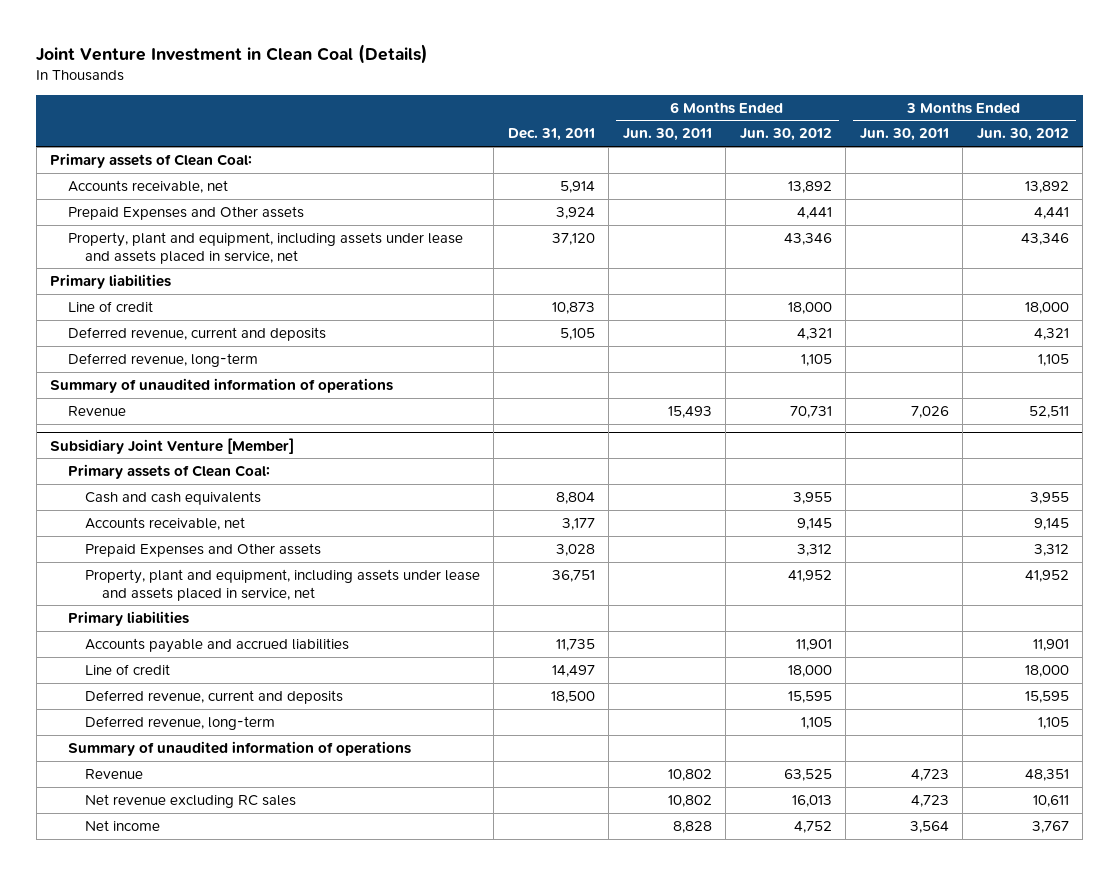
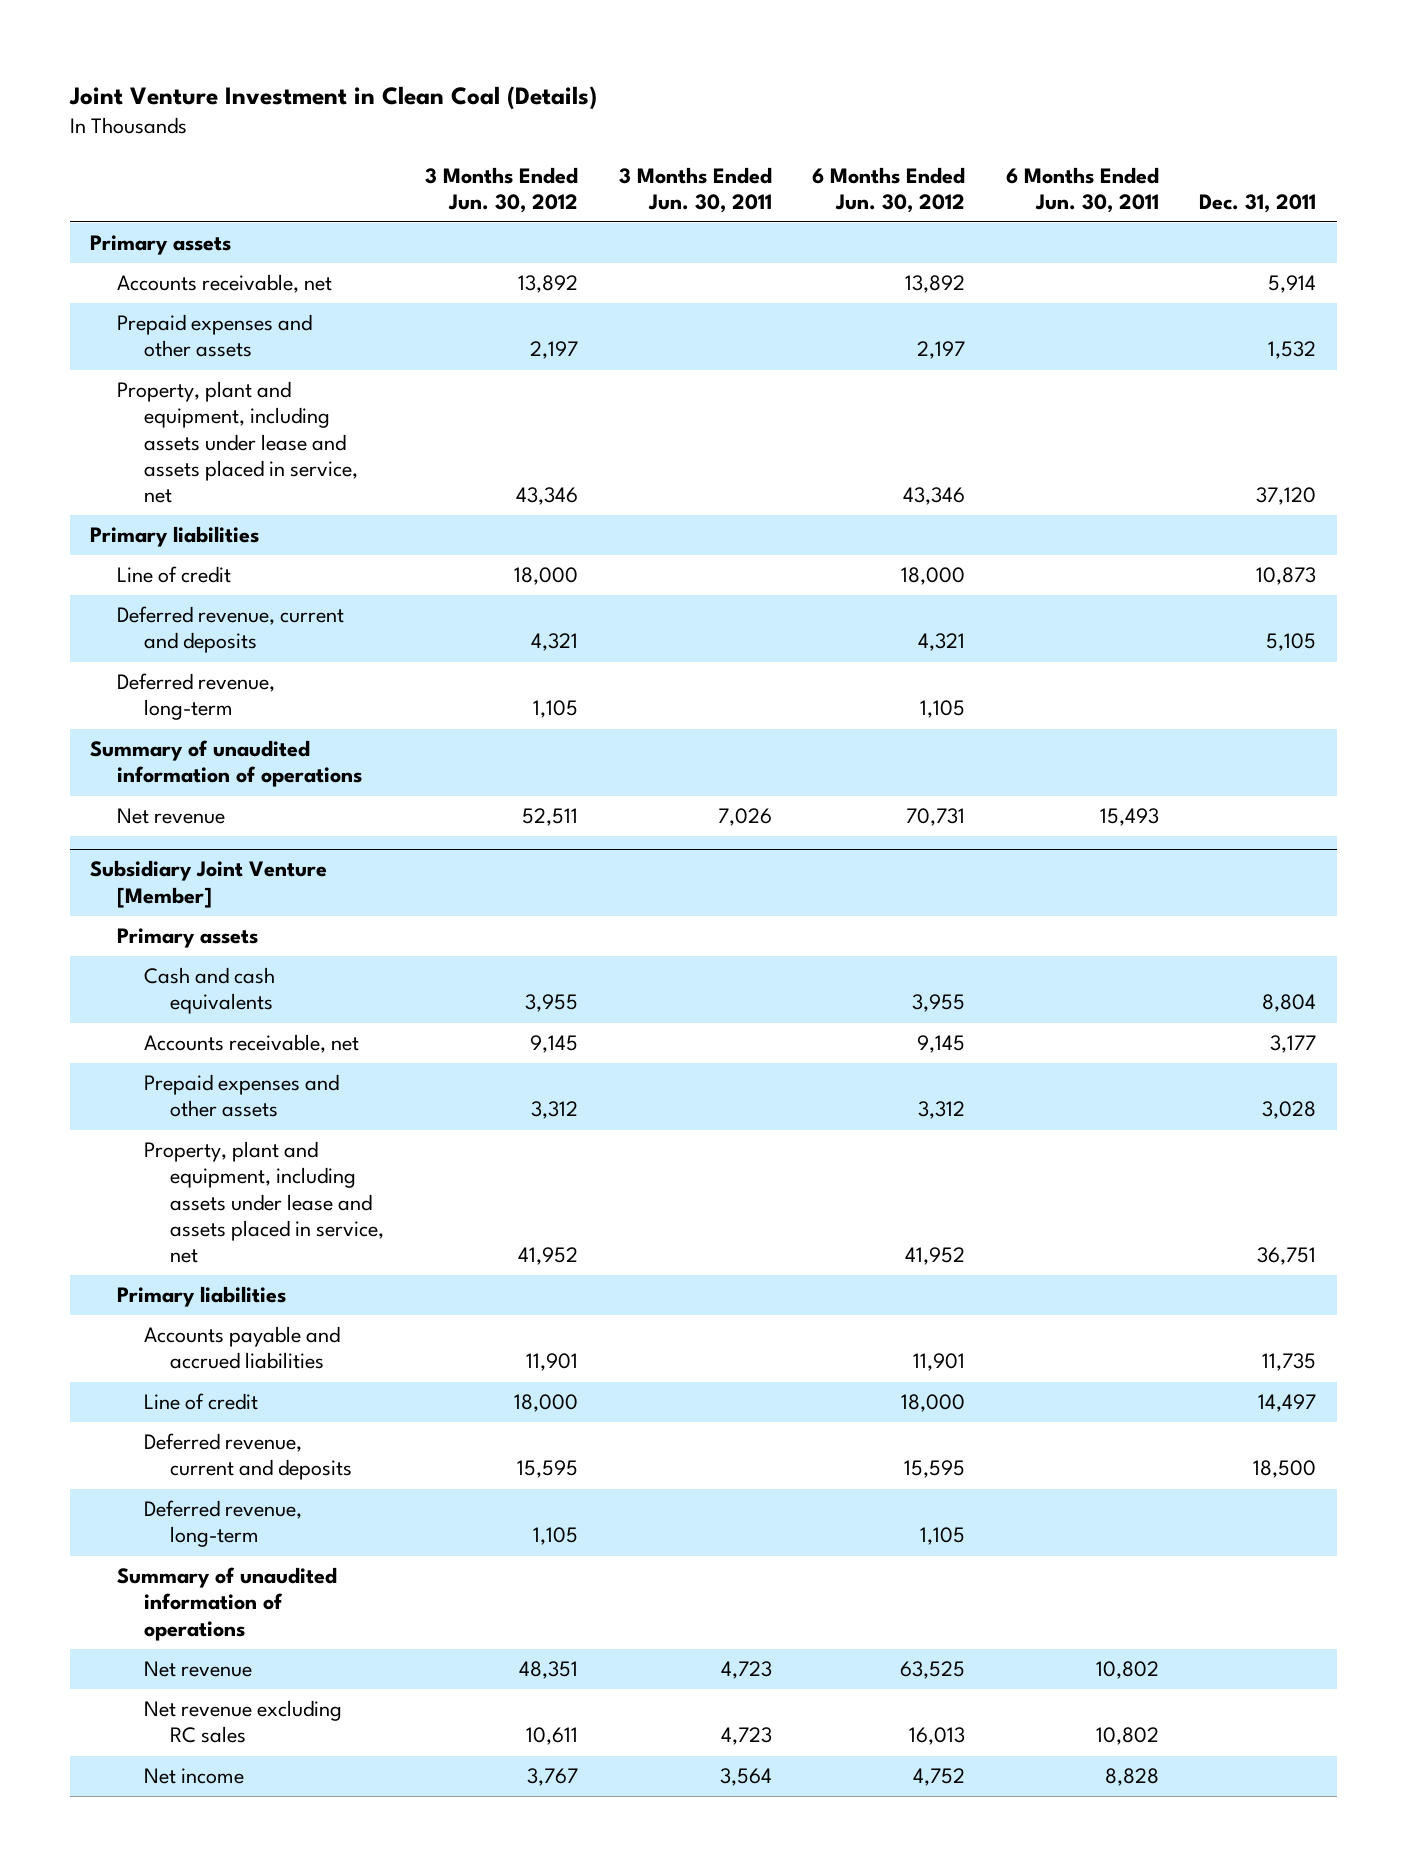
- | Dec. 31, 2011 | 6 Months Ended Jun. 30, 2011 | 6 Months Ended Jun. 30, 2012 | 3 Months Ended Jun. 30, 2011 | 3 Months Ended Jun. 30, 2012
+ | 3 Months Ended Jun. 30, 2012 | 3 Months Ended Jun. 30, 2011 | 6 Months Ended Jun. 30, 2012 | 6 Months Ended Jun. 30, 2011 | Dec. 31, 2011
- Primary assets of Clean Coal:
+ Primary assets
- Prepaid Expenses and Other assets | 3,924 | | 4,441 | | 4,441
+ Prepaid expenses and other assets | 2,197 | | 2,197 | | 1,532
- Revenue | | 15,493 | 70,731 | 7,026 | 52,511
+ Net revenue | 52,511 | 7,026 | 70,731 | 15,493 |
@ Subsidiary Joint Venture [Member]
- Primary assets of Clean Coal:
+ Primary assets
- Prepaid Expenses and Other assets | 3,028 | | 3,312 | | 3,312
+ Prepaid expenses and other assets | 3,312 | | 3,312 | | 3,028
- Revenue | | 10,802 | 63,525 | 4,723 | 48,351
+ Net revenue | 48,351 | 4,723 | 63,525 | 10,802 |

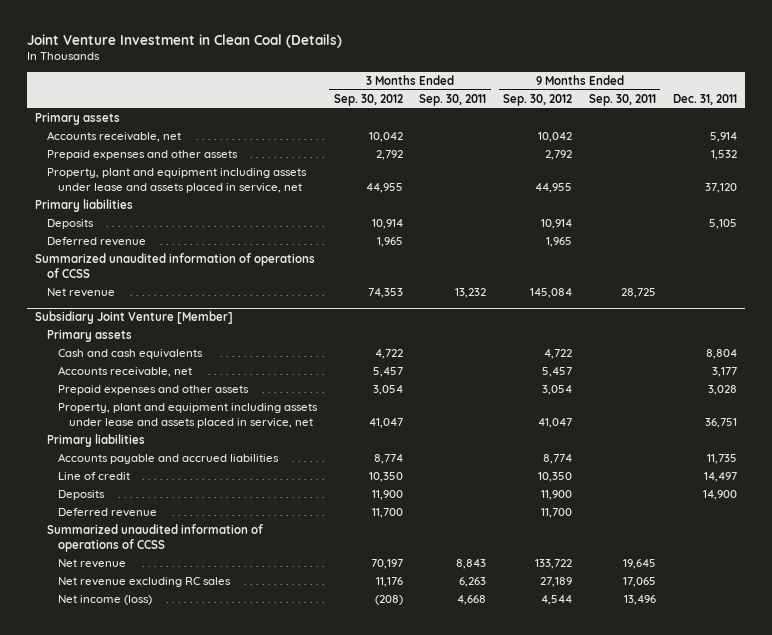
- | 3 Months Ended Jun. 30, 2012 | 3 Months Ended Jun. 30, 2011 | 6 Months Ended Jun. 30, 2012 | 6 Months Ended Jun. 30, 2011 | Dec. 31, 2011
+ | 3 Months Ended Sep. 30, 2012 | 3 Months Ended Sep. 30, 2011 | 9 Months Ended Sep. 30, 2012 | 9 Months Ended Sep. 30, 2011 | Dec. 31, 2011
- Property, plant and equipment, including assets under lease and assets placed in service, net | 43,346 | | 43,346 | | 37,120
+ Property, plant and equipment including assets under lease and assets placed in service, net | 44,955 | | 44,955 | | 37,120
- Line of credit | 18,000 | | 18,000 | | 10,873
- Deferred revenue, current and deposits | 4,321 | | 4,321 | | 5,105
- Deferred revenue, long-term | 1,105 | | 1,105 | |
- Summary of unaudited information of operations
+ Deposits | 10,914 | | 10,914 | | 5,105
+ Deferred revenue | 1,965 | | 1,965 | |
+ Summarized unaudited information of operations of CCSS
@ Subsidiary Joint Venture [Member]
- Property, plant and equipment, including assets under lease and assets placed in service, net | 41,952 | | 41,952 | | 36,751
+ Property, plant and equipment including assets under lease and assets placed in service, net | 41,047 | | 41,047 | | 36,751
- Deferred revenue, current and deposits | 15,595 | | 15,595 | | 18,500
- Deferred revenue, long-term | 1,105 | | 1,105 | |
- Summary of unaudited information of operations
+ Deposits | 11,900 | | 11,900 | | 14,900
+ Deferred revenue | 11,700 | | 11,700 | |
+ Summarized unaudited information of operations of CCSS
- Net income | 3,767 | 3,564 | 4,752 | 8,828 |
+ Net income (loss) | (208) | 4,668 | 4,544 | 13,496 |

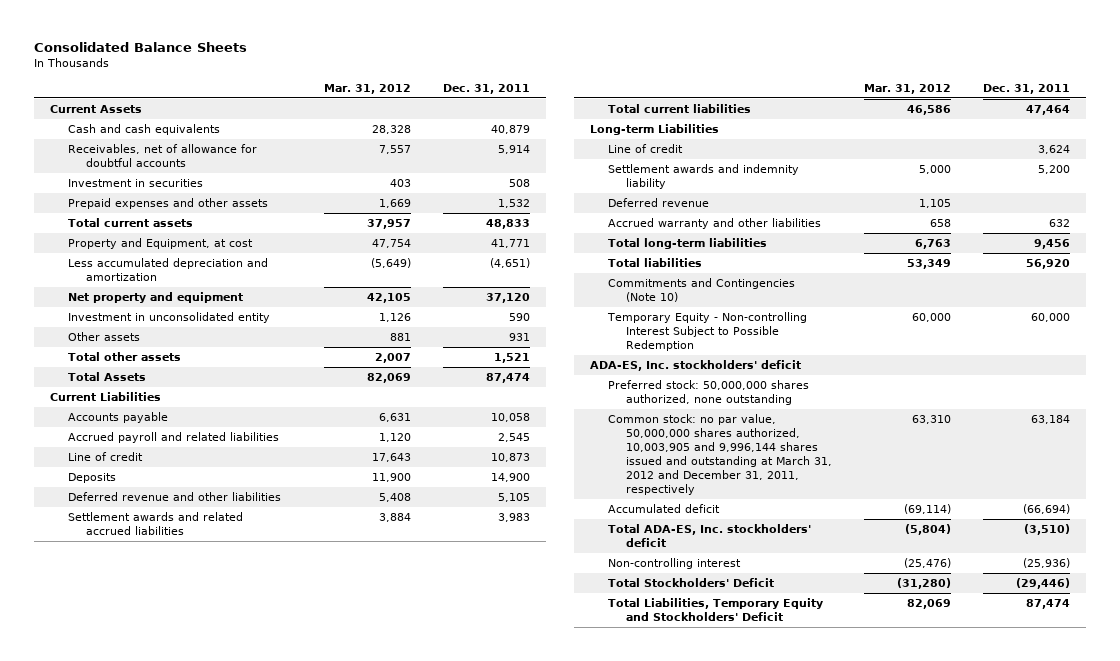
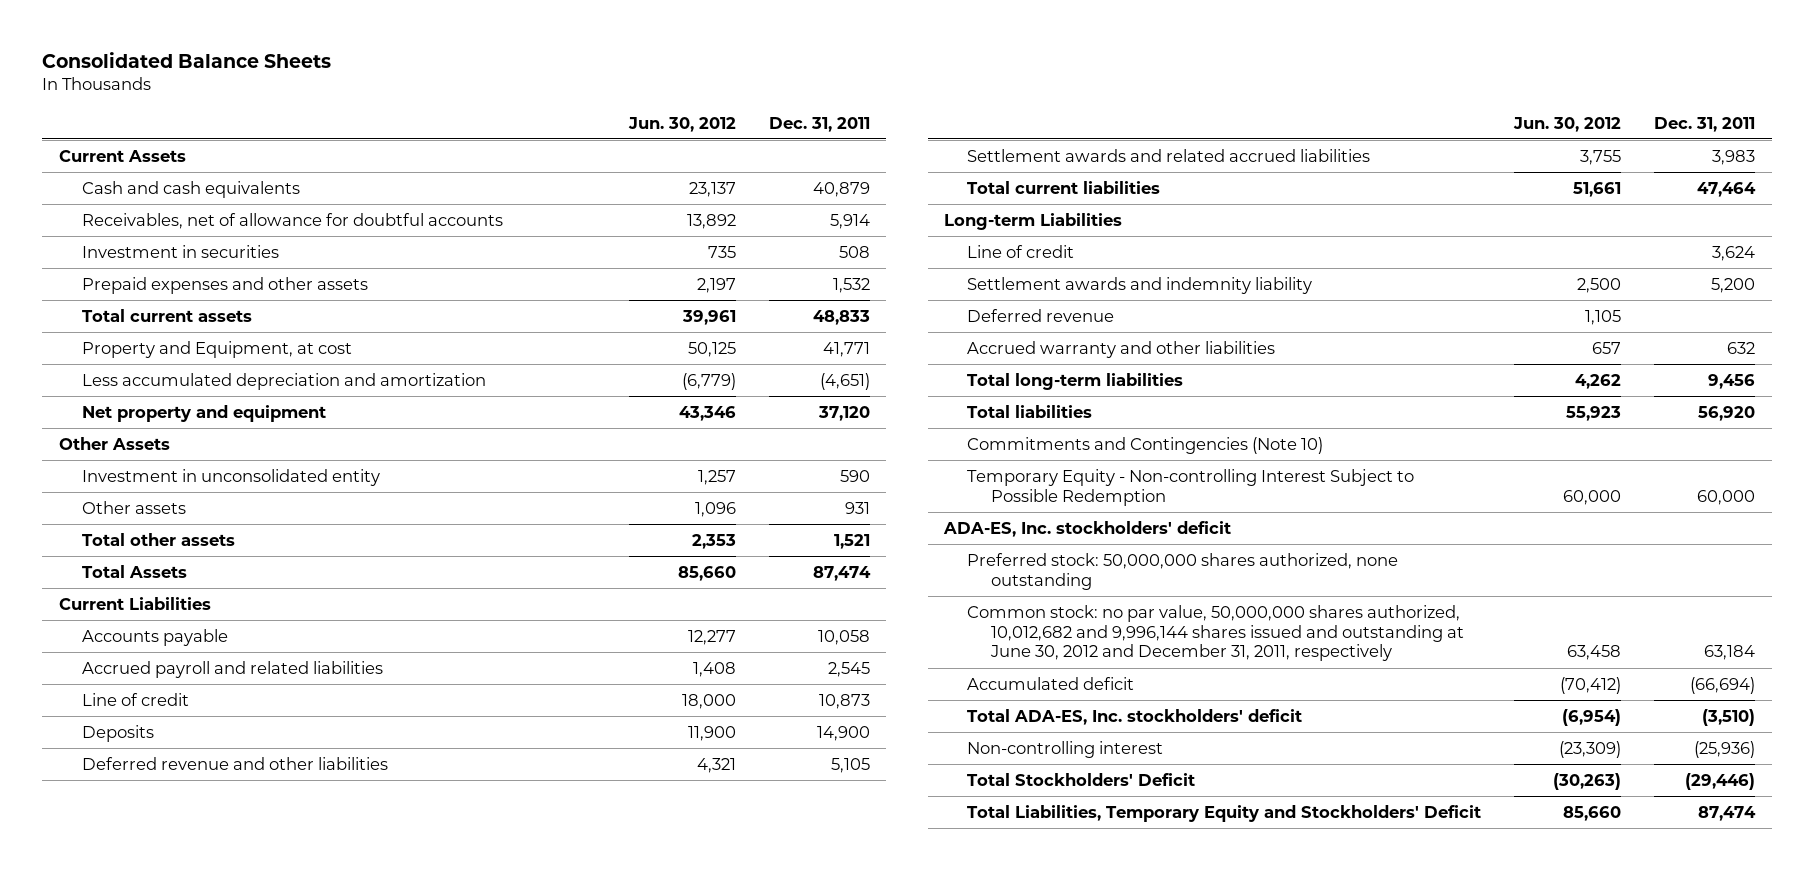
- | Mar. 31, 2012 | Dec. 31, 2011
+ | Jun. 30, 2012 | Dec. 31, 2011
+ Other Assets
- Common stock: no par value, 50,000,000 shares authorized, 10,003,905 and 9,996,144 shares issued and outstanding at March 31, 2012 and December 31, 2011, respectively | 63,310 | 63,184
+ Common stock: no par value, 50,000,000 shares authorized, 10,012,682 and 9,996,144 shares issued and outstanding at June 30, 2012 and December 31, 2011, respectively | 63,458 | 63,184

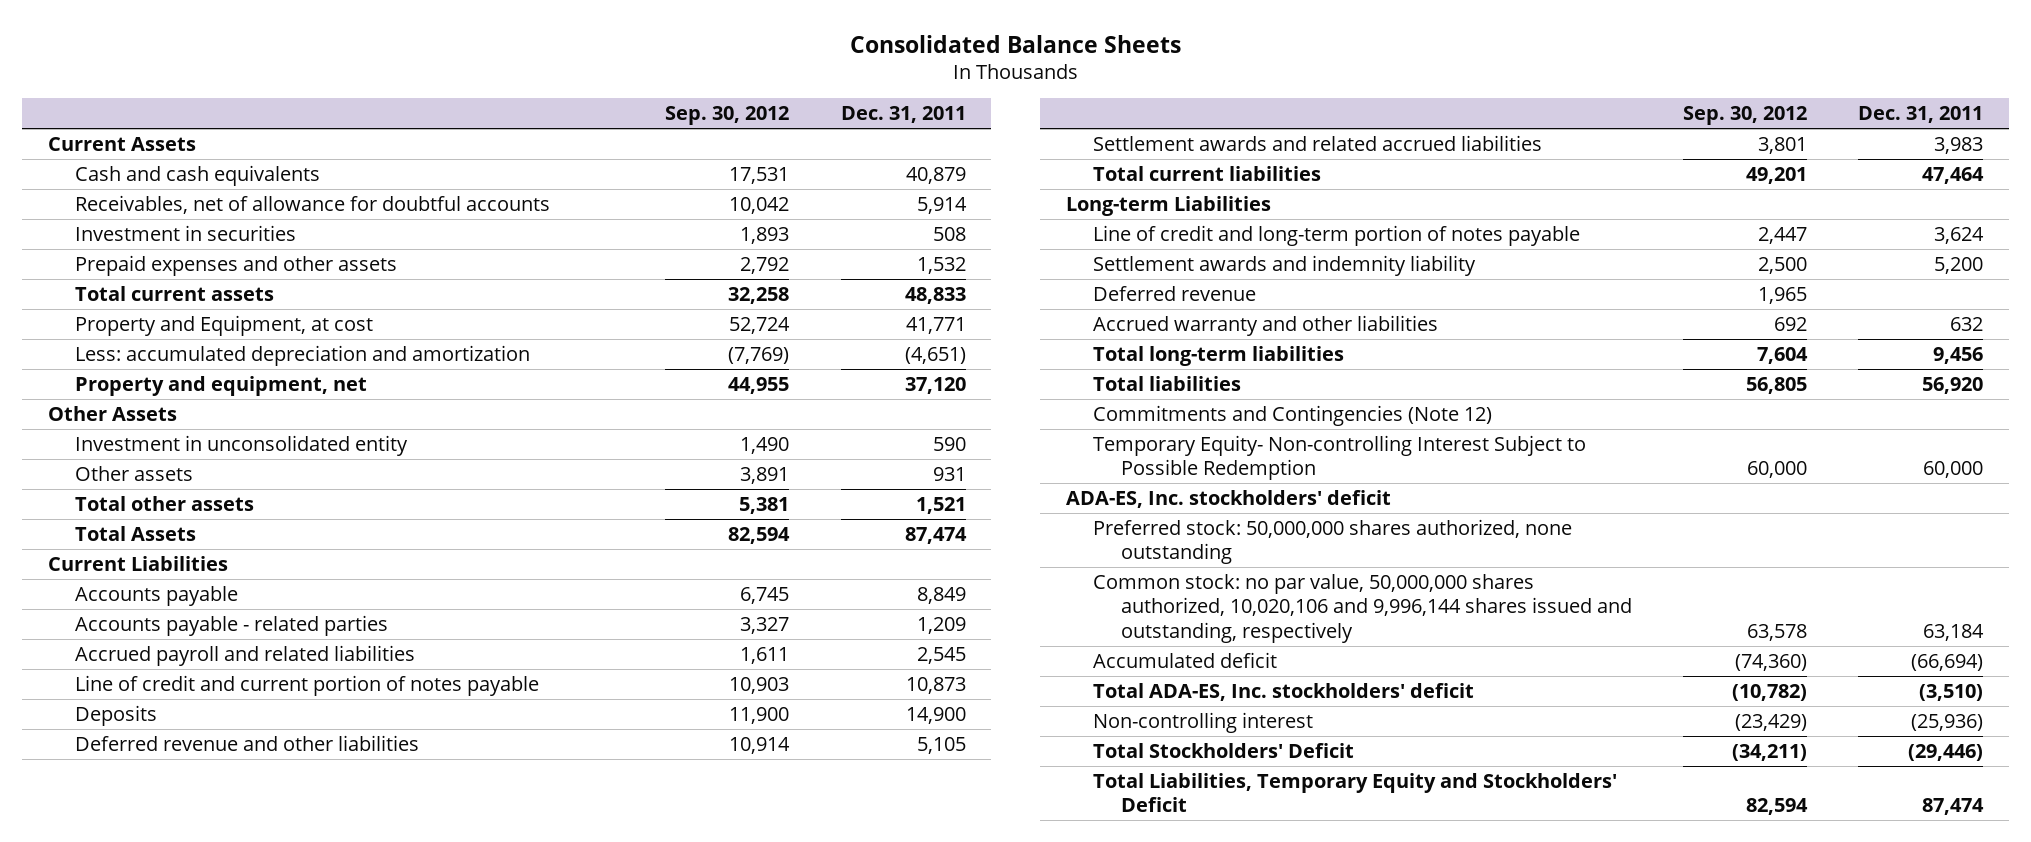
- | Jun. 30, 2012 | Dec. 31, 2011
+ | Sep. 30, 2012 | Dec. 31, 2011
- Less accumulated depreciation and amortization | (6,779) | (4,651)
- Net property and equipment | 43,346 | 37,120
+ Less: accumulated depreciation and amortization | (7,769) | (4,651)
+ Property and equipment, net | 44,955 | 37,120
- Accounts payable | 12,277 | 10,058
+ Accounts payable | 6,745 | 8,849
+ Accounts payable - related parties | 3,327 | 1,209
- Line of credit | 18,000 | 10,873
+ Line of credit and current portion of notes payable | 10,903 | 10,873
- Line of credit | | 3,624
+ Line of credit and long-term portion of notes payable | 2,447 | 3,624
- Commitments and Contingencies (Note 10)
- Temporary Equity - Non-controlling Interest Subject to Possible Redemption | 60,000 | 60,000
+ Commitments and Contingencies (Note 12)
+ Temporary Equity- Non-controlling Interest Subject to Possible Redemption | 60,000 | 60,000
- Common stock: no par value, 50,000,000 shares authorized, 10,012,682 and 9,996,144 shares issued and outstanding at June 30, 2012 and December 31, 2011, respectively | 63,458 | 63,184
+ Common stock: no par value, 50,000,000 shares authorized, 10,020,106 and 9,996,144 shares issued and outstanding, respectively | 63,578 | 63,184

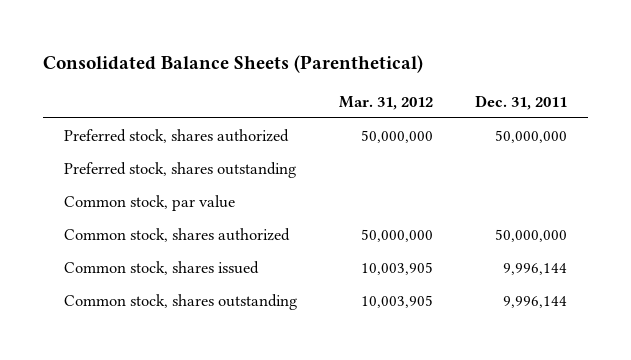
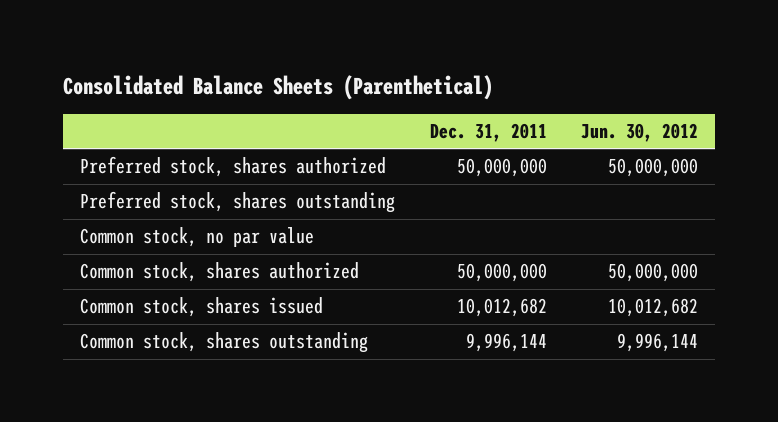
- | Mar. 31, 2012 | Dec. 31, 2011
+ | Dec. 31, 2011 | Jun. 30, 2012
- Common stock, par value
+ Common stock, no par value
- Common stock, shares issued | 10,003,905 | 9,996,144
+ Common stock, shares issued | 10,012,682 | 10,012,682

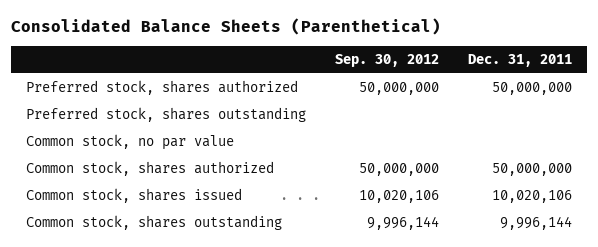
- | Dec. 31, 2011 | Jun. 30, 2012
+ | Sep. 30, 2012 | Dec. 31, 2011
- Common stock, shares issued | 10,012,682 | 10,012,682
+ Common stock, shares issued | 10,020,106 | 10,020,106

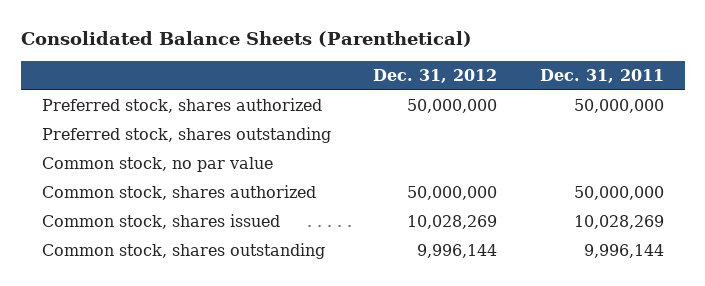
- | Sep. 30, 2012 | Dec. 31, 2011
+ | Dec. 31, 2012 | Dec. 31, 2011
- Common stock, shares issued | 10,020,106 | 10,020,106
+ Common stock, shares issued | 10,028,269 | 10,028,269

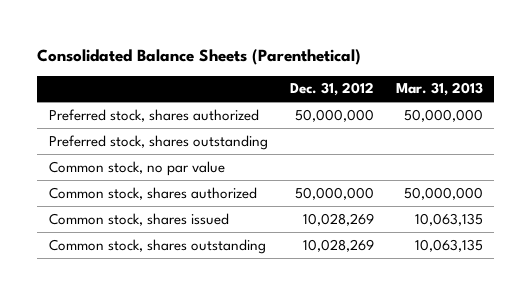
- | Dec. 31, 2012 | Dec. 31, 2011
+ | Dec. 31, 2012 | Mar. 31, 2013
- Common stock, shares outstanding | 9,996,144 | 9,996,144
+ Common stock, shares outstanding | 10,028,269 | 10,063,135

